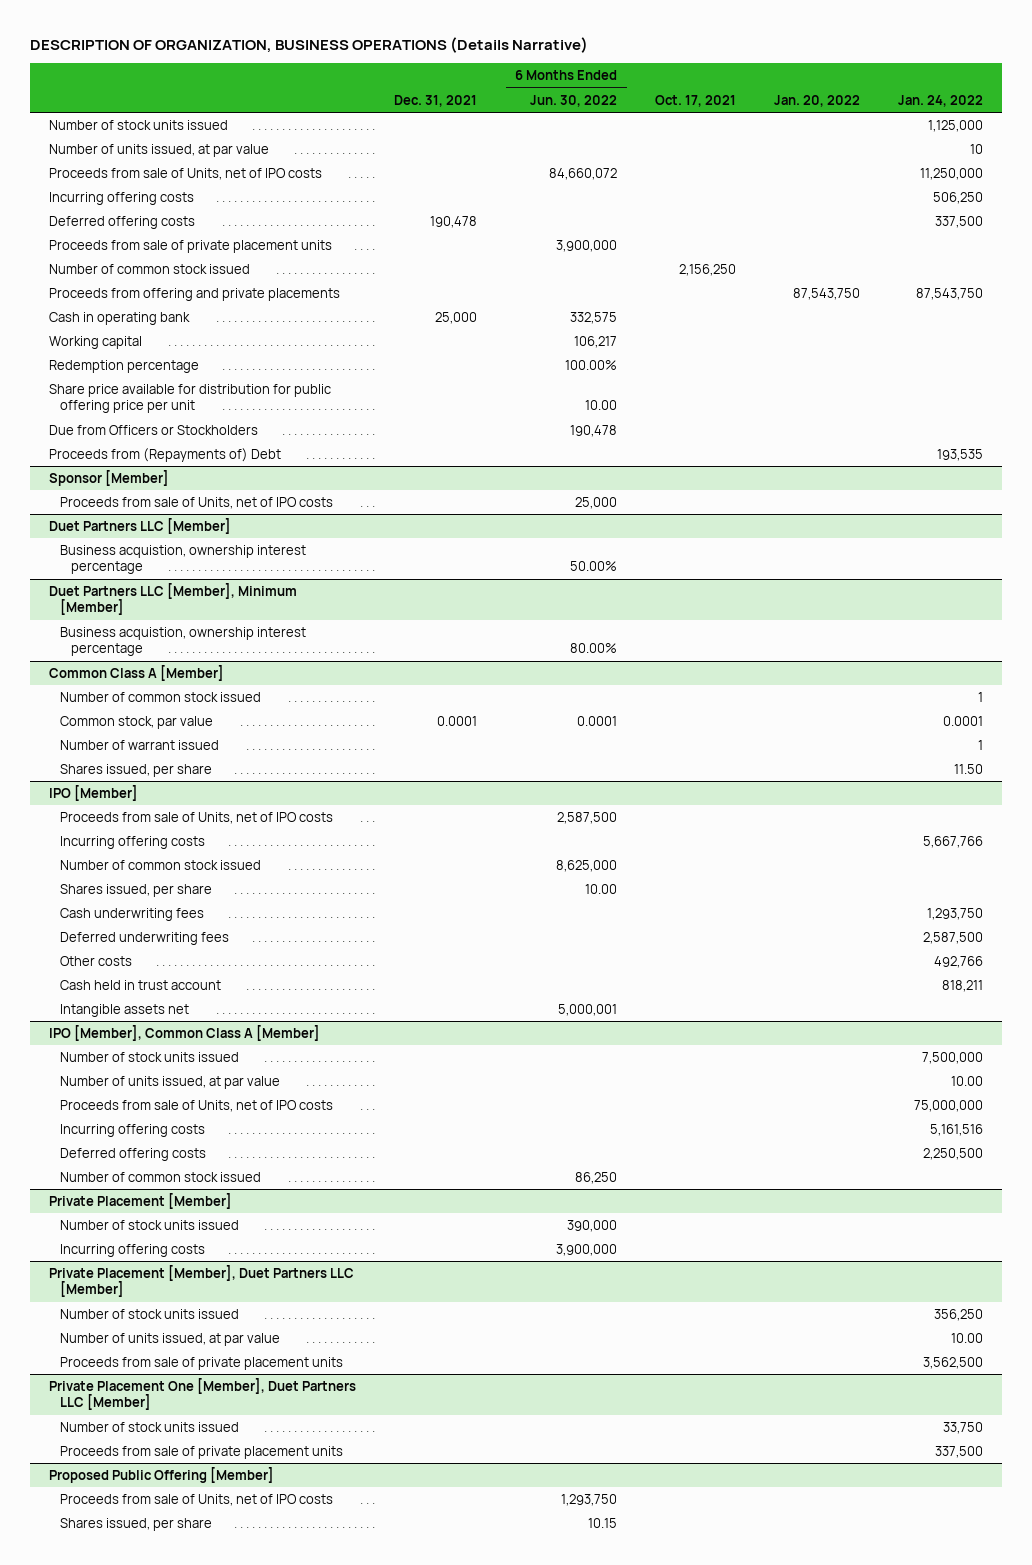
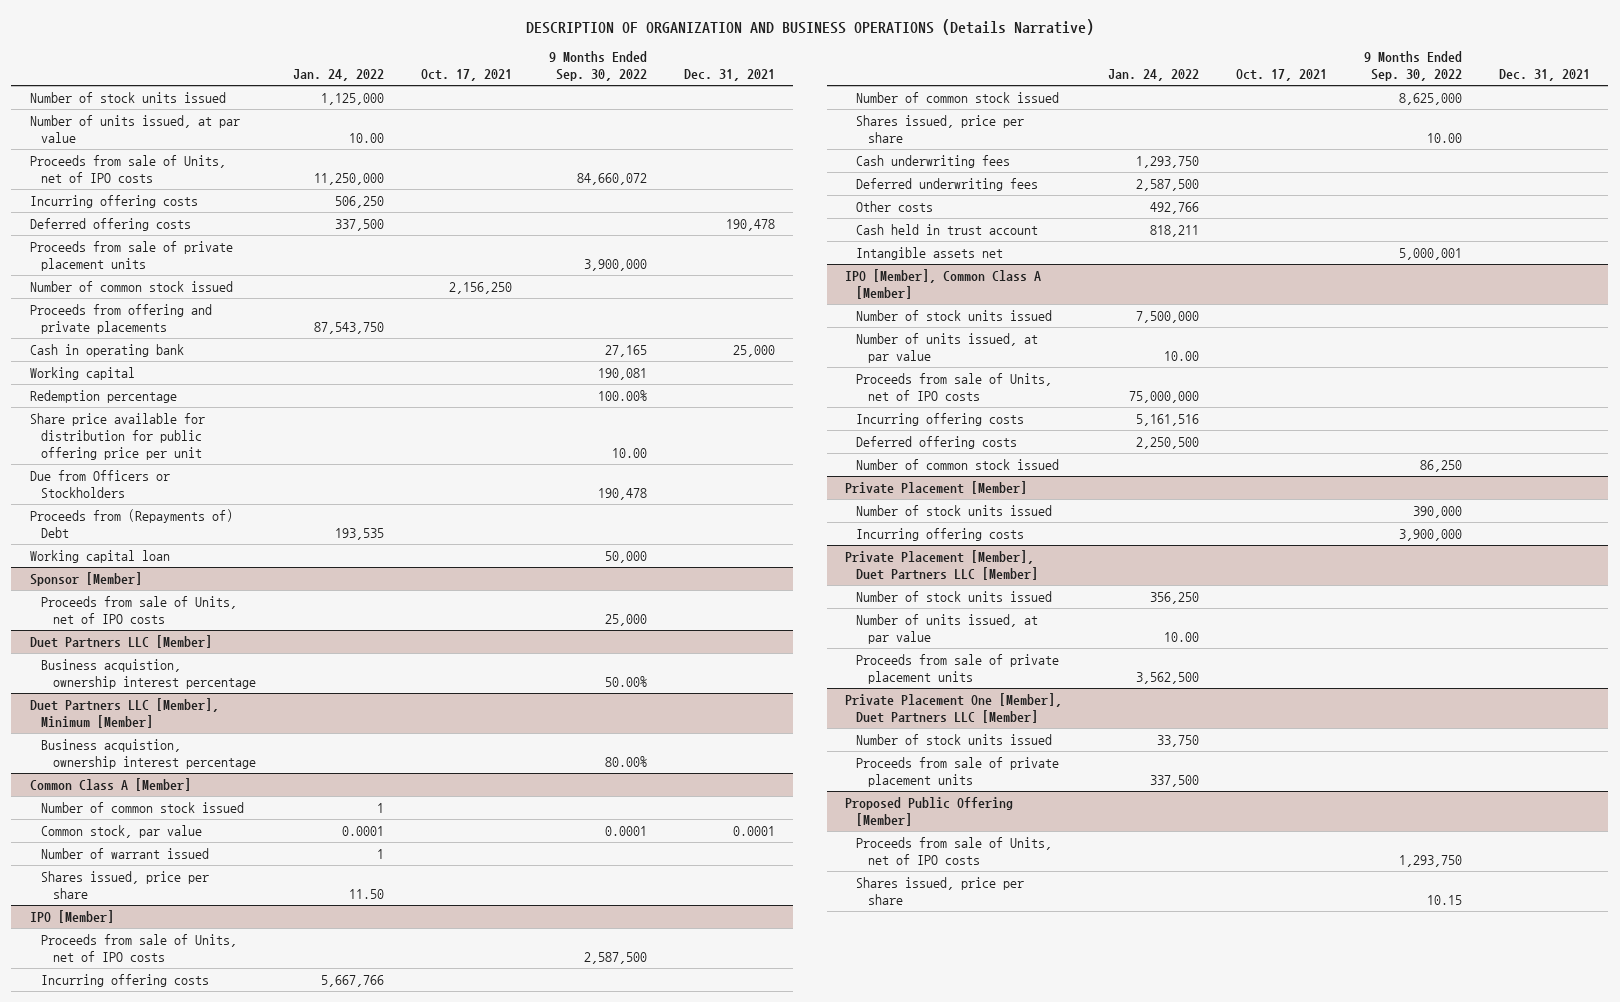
- DESCRIPTION OF ORGANIZATION, BUSINESS OPERATIONS (Details Narrative)
+ DESCRIPTION OF ORGANIZATION AND BUSINESS OPERATIONS (Details Narrative)
- | Dec. 31, 2021 | 6 Months Ended Jun. 30, 2022 | Oct. 17, 2021 | Jan. 20, 2022 | Jan. 24, 2022
+ | Jan. 24, 2022 | Oct. 17, 2021 | 9 Months Ended Sep. 30, 2022 | Dec. 31, 2021
- Number of units issued, at par value | | | | | 10
+ Number of units issued, at par value | 10.00 | | |
+ Working capital loan | | | 50,000 |
@ Common Class A [Member]
- Shares issued, per share | | | | | 11.50
+ Shares issued, price per share | 11.50 | | |
@ IPO [Member]
- Shares issued, per share | | 10.00 | | |
+ Shares issued, price per share | | | 10.00 |
@ Proposed Public Offering [Member]
- Shares issued, per share | | 10.15 | | |
+ Shares issued, price per share | | | 10.15 |

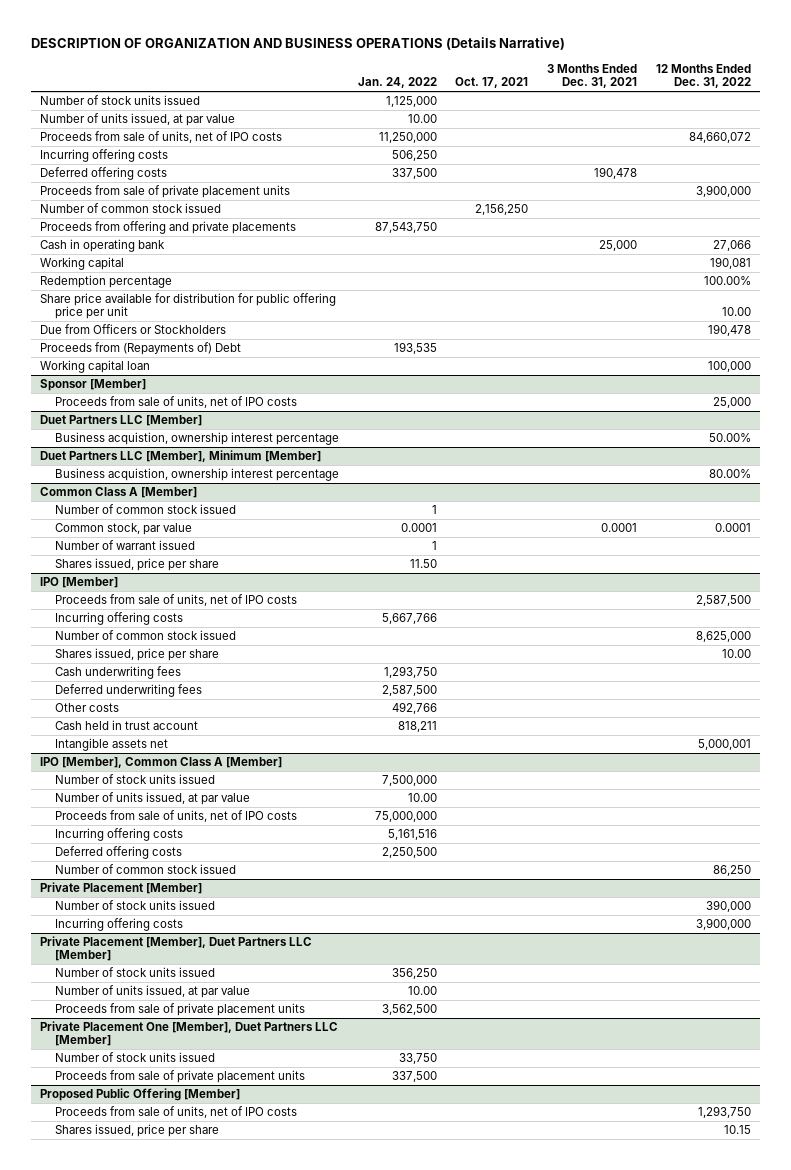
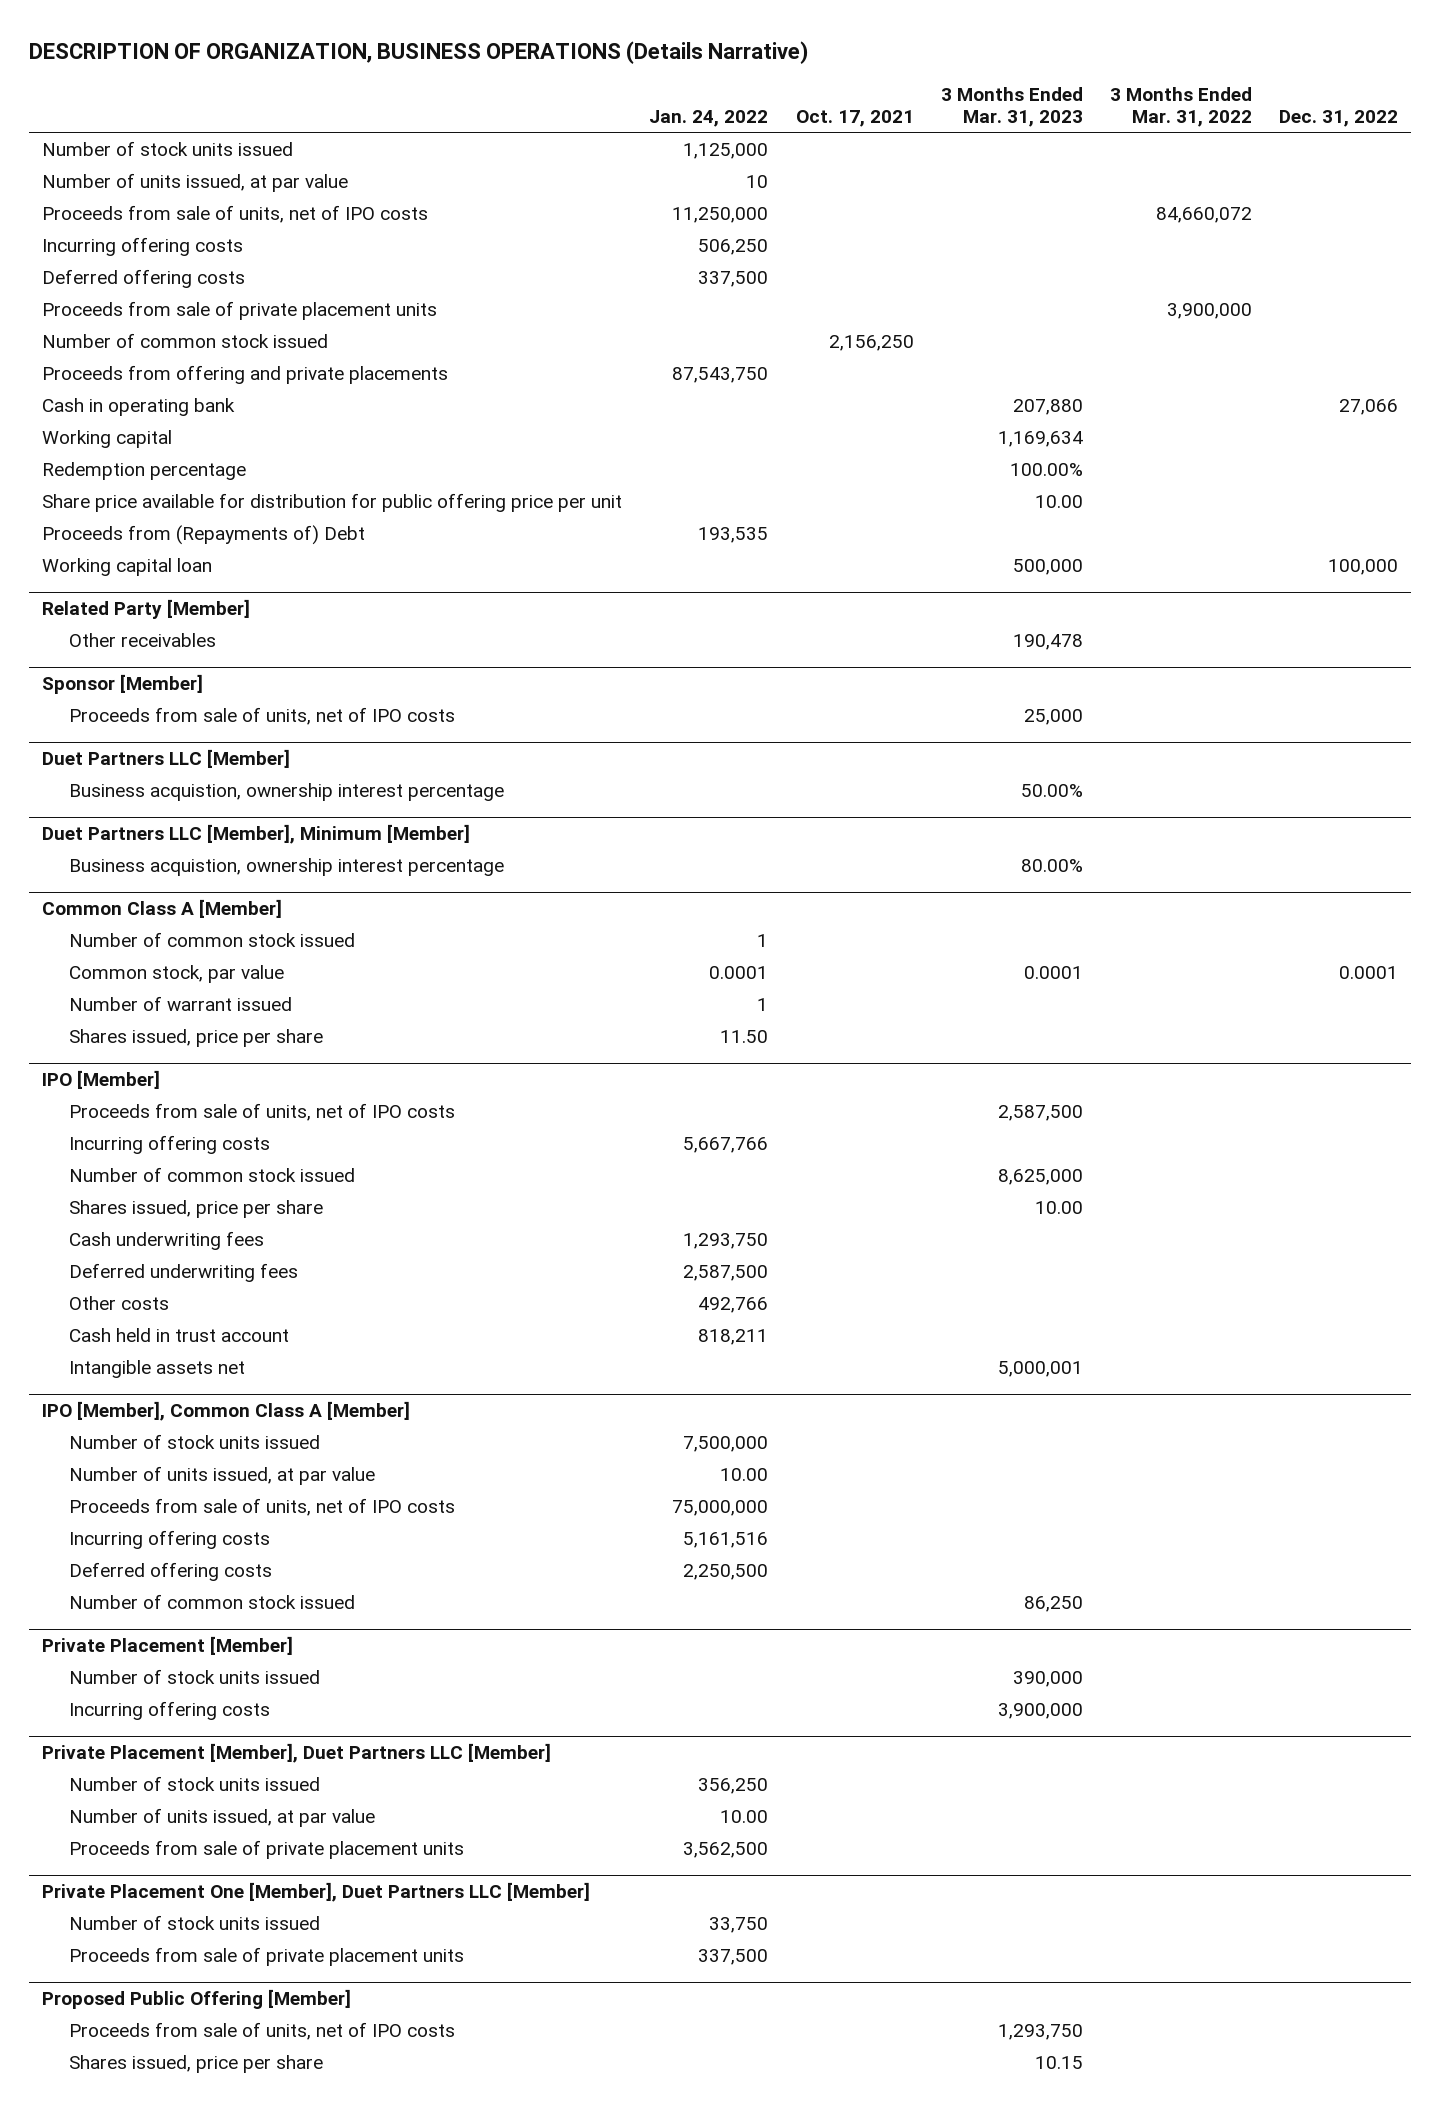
- DESCRIPTION OF ORGANIZATION AND BUSINESS OPERATIONS (Details Narrative)
+ DESCRIPTION OF ORGANIZATION, BUSINESS OPERATIONS (Details Narrative)
- | Jan. 24, 2022 | Oct. 17, 2021 | 3 Months Ended Dec. 31, 2021 | 12 Months Ended Dec. 31, 2022
+ | Jan. 24, 2022 | Oct. 17, 2021 | 3 Months Ended Mar. 31, 2023 | 3 Months Ended Mar. 31, 2022 | Dec. 31, 2022
- Number of units issued, at par value | 10.00 | | |
+ Number of units issued, at par value | 10 | | | |
- Due from Officers or Stockholders | | | | 190,478
+ Related Party [Member]
+ Other receivables | | | 190,478 | |

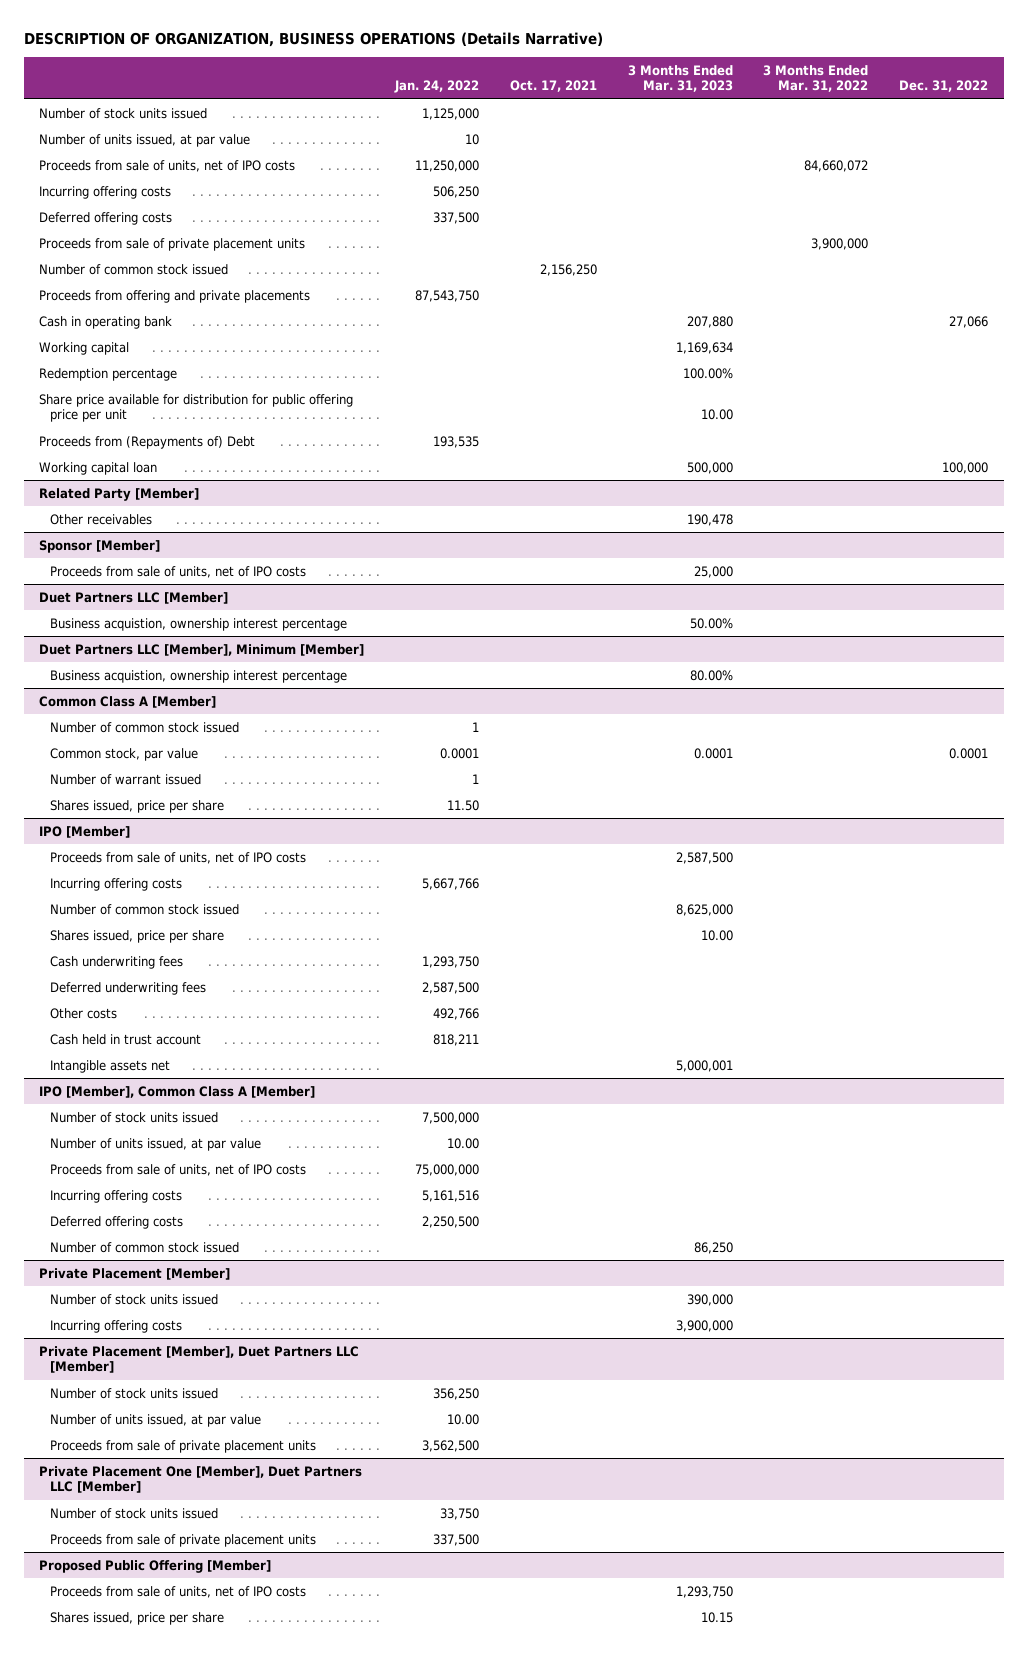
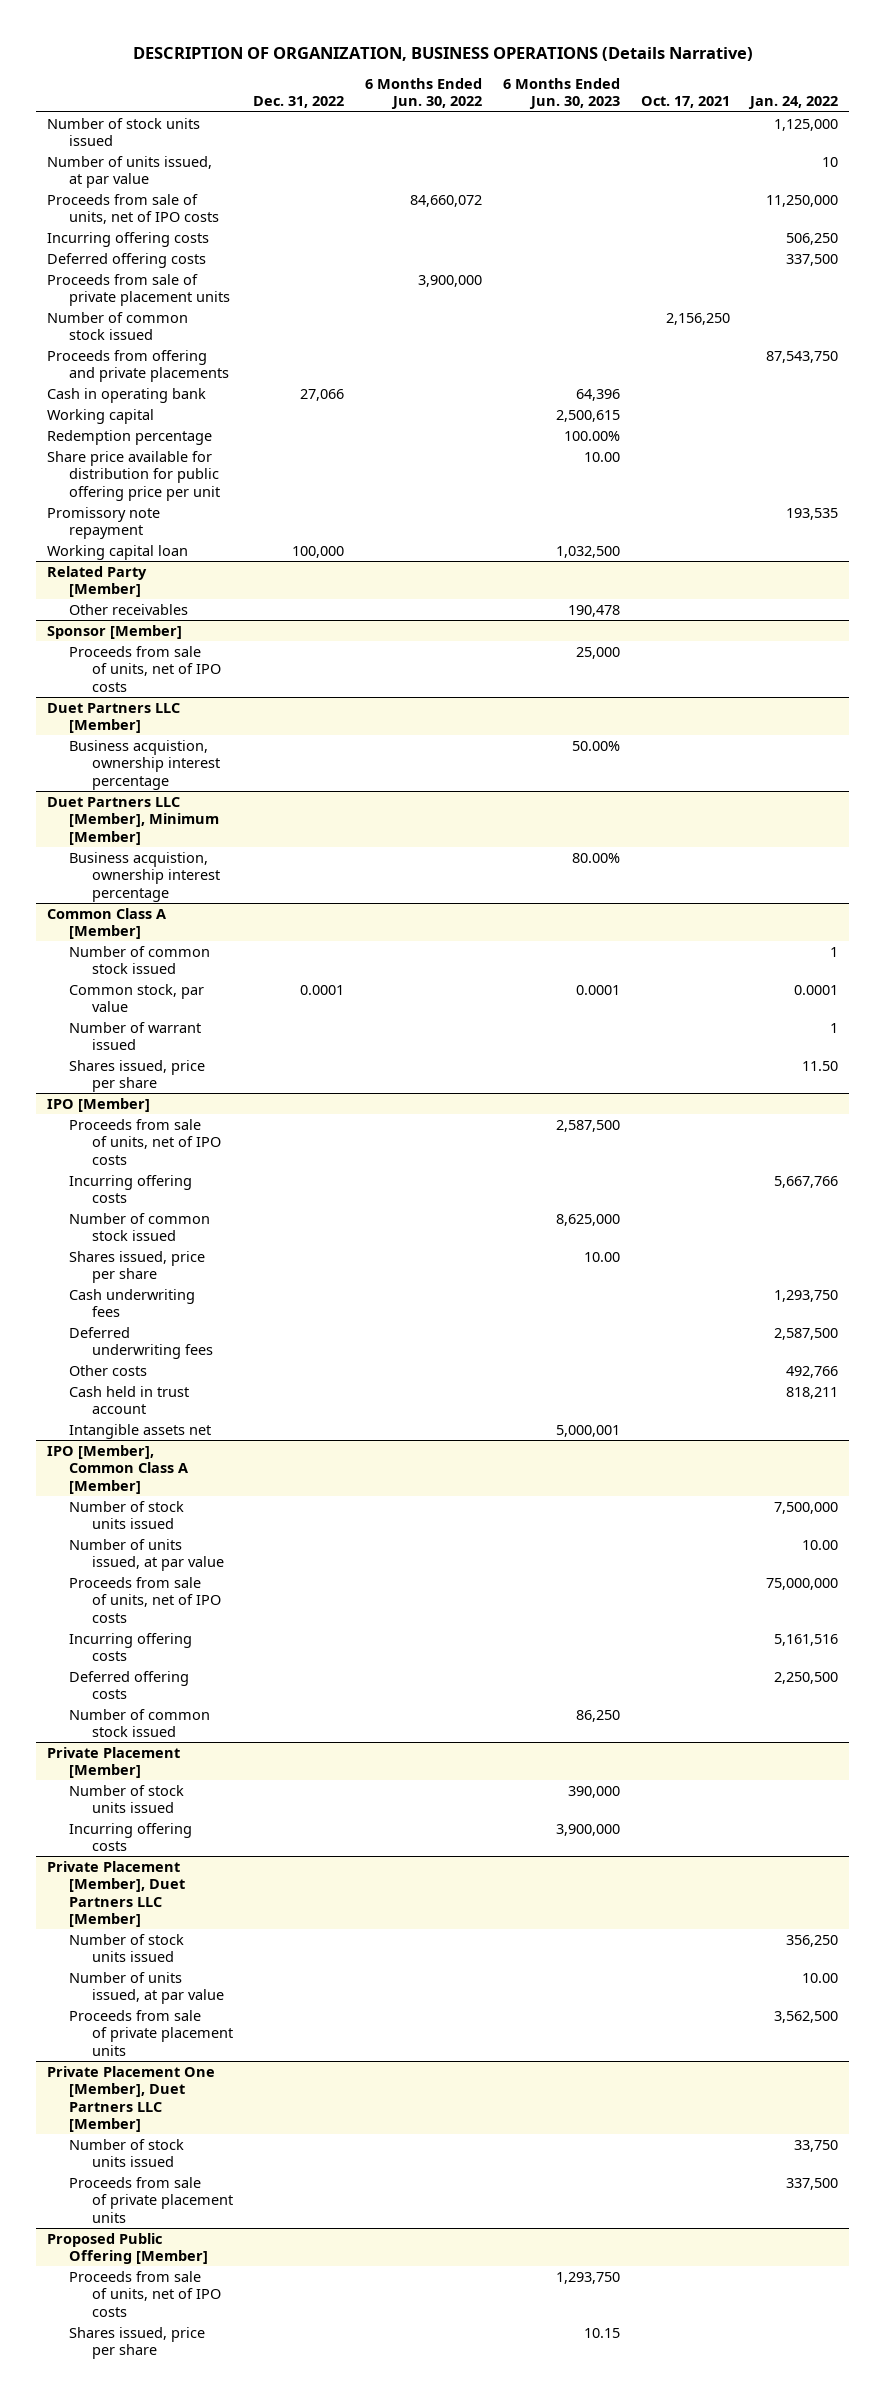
- | Jan. 24, 2022 | Oct. 17, 2021 | 3 Months Ended Mar. 31, 2023 | 3 Months Ended Mar. 31, 2022 | Dec. 31, 2022
+ | Dec. 31, 2022 | 6 Months Ended Jun. 30, 2022 | 6 Months Ended Jun. 30, 2023 | Oct. 17, 2021 | Jan. 24, 2022
- Proceeds from (Repayments of) Debt | 193,535 | | | |
+ Promissory note repayment | | | | | 193,535

